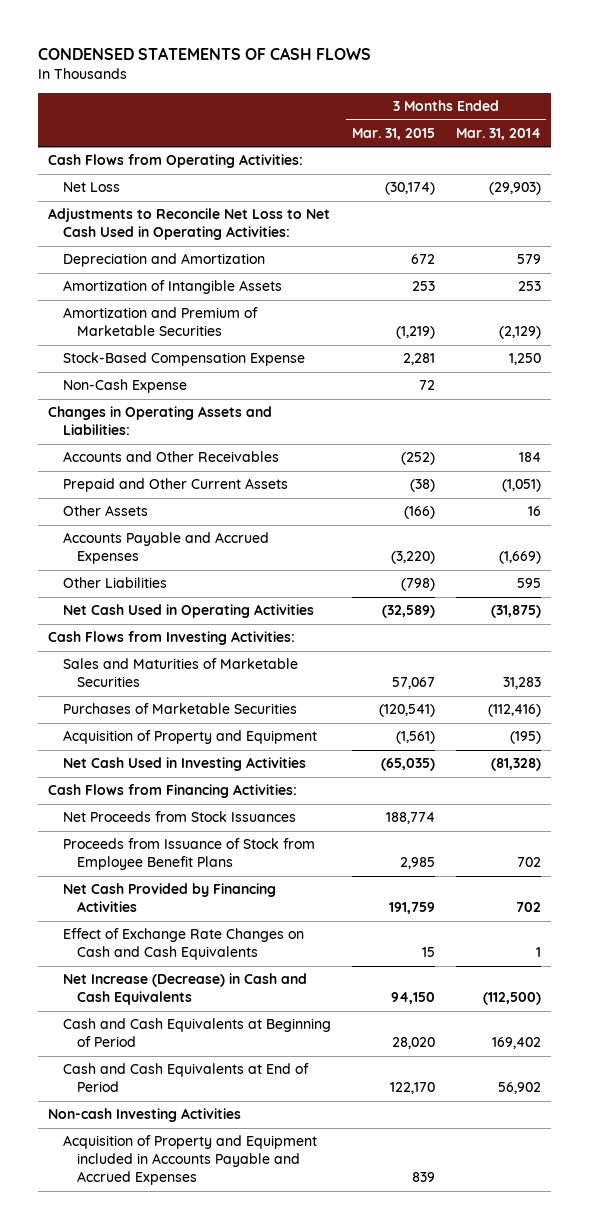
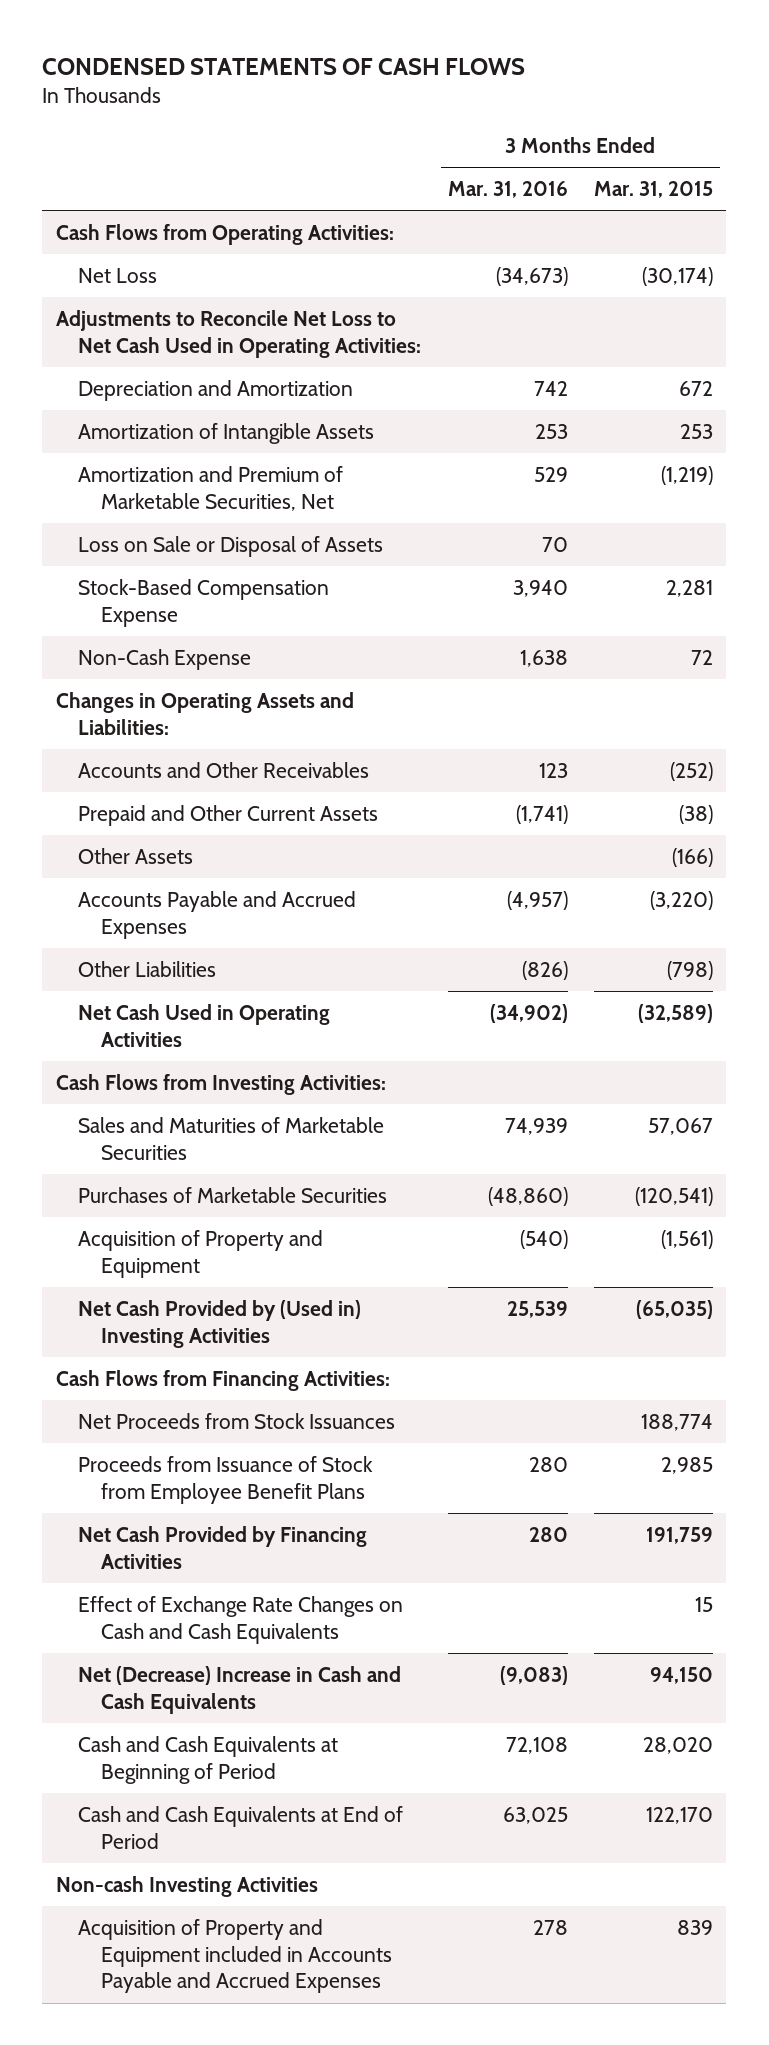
- | 3 Months Ended Mar. 31, 2015 | 3 Months Ended Mar. 31, 2014
+ | 3 Months Ended Mar. 31, 2016 | 3 Months Ended Mar. 31, 2015
- Amortization and Premium of Marketable Securities | (1,219) | (2,129)
+ Amortization and Premium of Marketable Securities, Net | 529 | (1,219)
+ Loss on Sale or Disposal of Assets | 70 |
- Net Cash Used in Investing Activities | (65,035) | (81,328)
+ Net Cash Provided by (Used in) Investing Activities | 25,539 | (65,035)
- Net Increase (Decrease) in Cash and Cash Equivalents | 94,150 | (112,500)
+ Net (Decrease) Increase in Cash and Cash Equivalents | (9,083) | 94,150

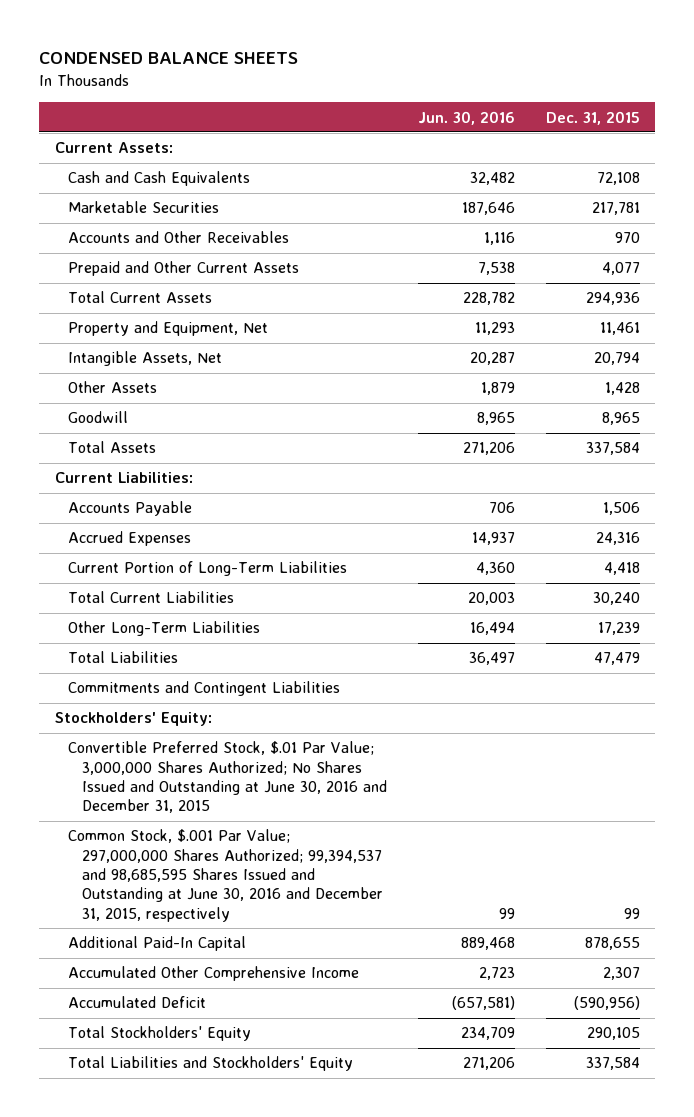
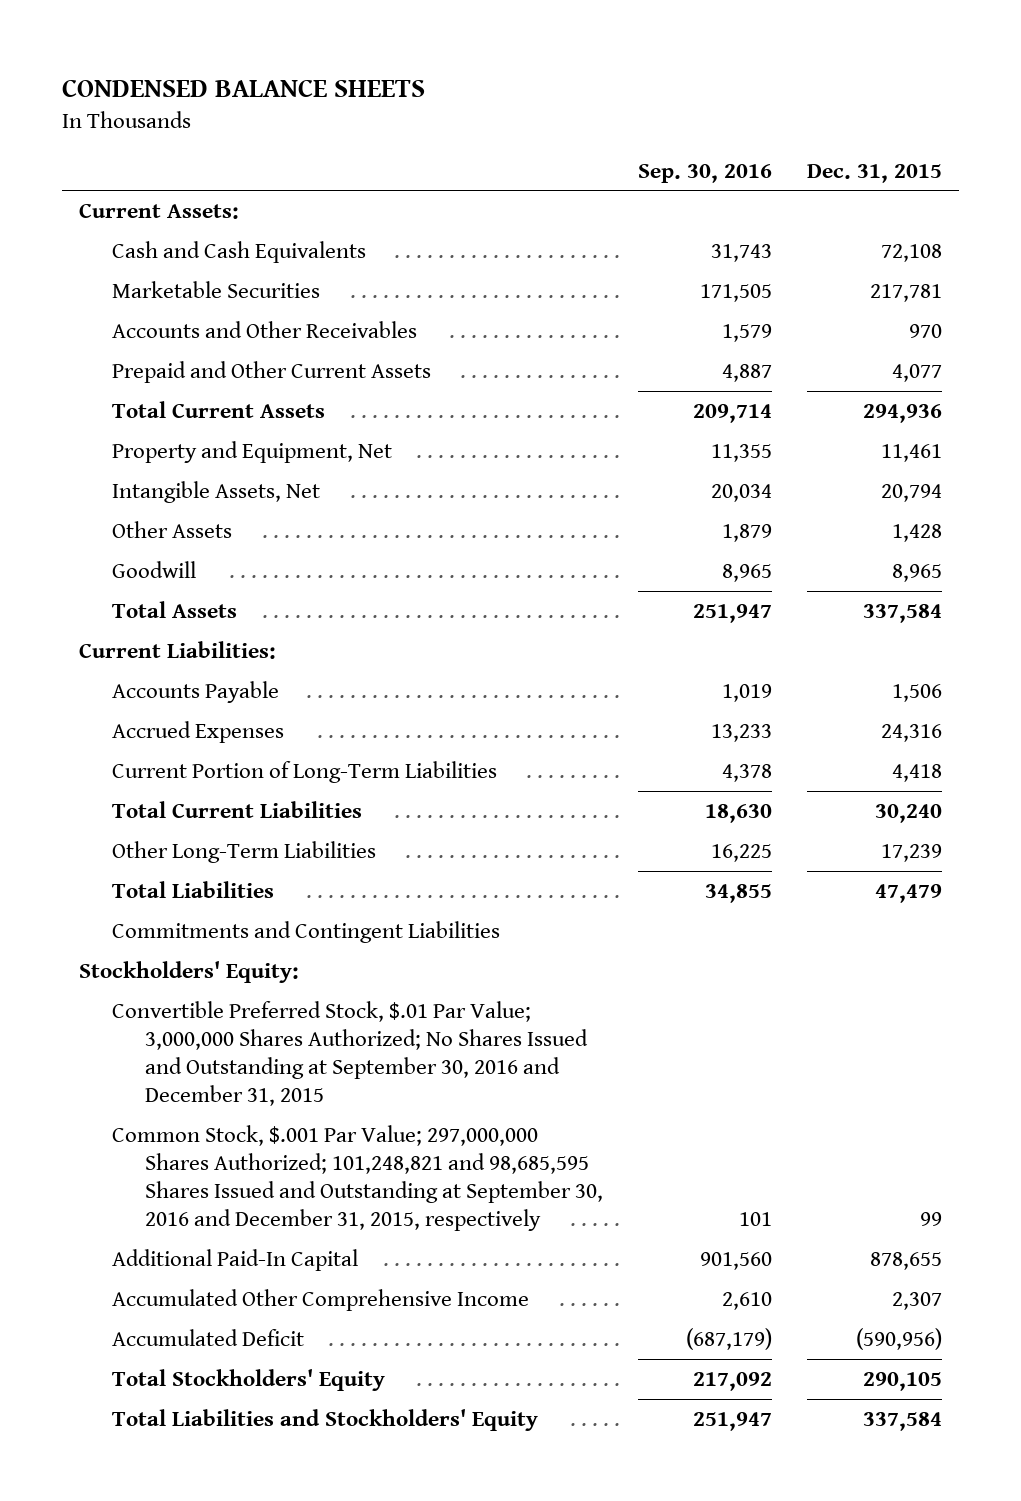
- | Jun. 30, 2016 | Dec. 31, 2015
+ | Sep. 30, 2016 | Dec. 31, 2015
- Convertible Preferred Stock, $.01 Par Value; 3,000,000 Shares Authorized; No Shares Issued and Outstanding at June 30, 2016 and December 31, 2015
- Common Stock, $.001 Par Value; 297,000,000 Shares Authorized; 99,394,537 and 98,685,595 Shares Issued and Outstanding at June 30, 2016 and December 31, 2015, respectively | 99 | 99
+ Convertible Preferred Stock, $.01 Par Value; 3,000,000 Shares Authorized; No Shares Issued and Outstanding at September 30, 2016 and December 31, 2015
+ Common Stock, $.001 Par Value; 297,000,000 Shares Authorized; 101,248,821 and 98,685,595 Shares Issued and Outstanding at September 30, 2016 and December 31, 2015, respectively | 101 | 99

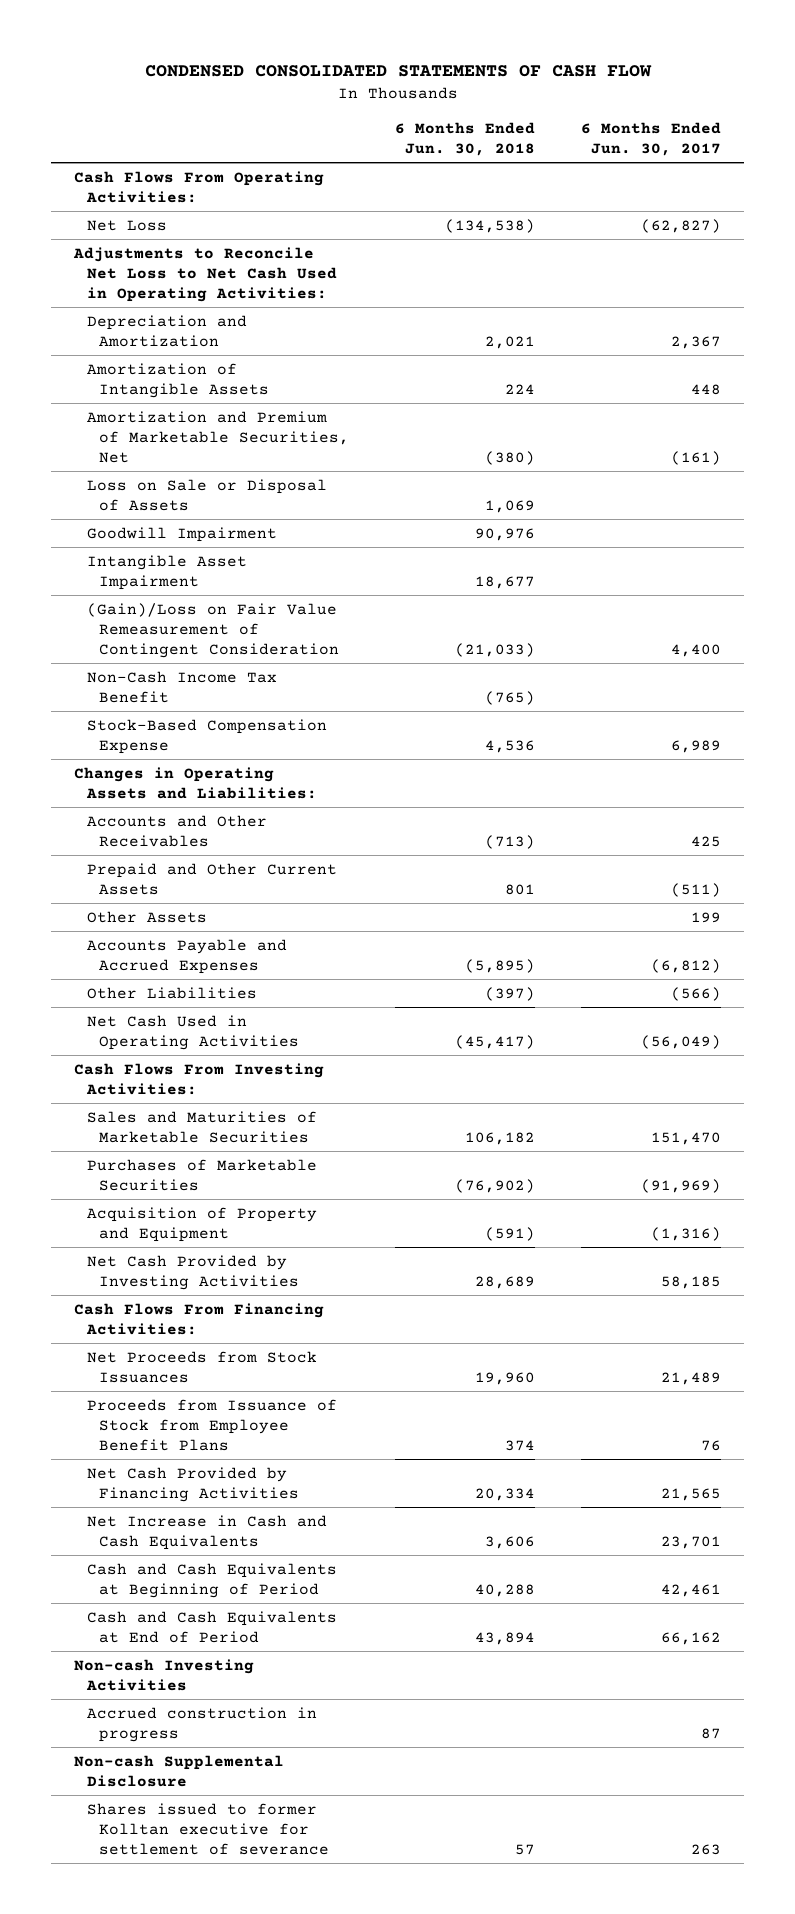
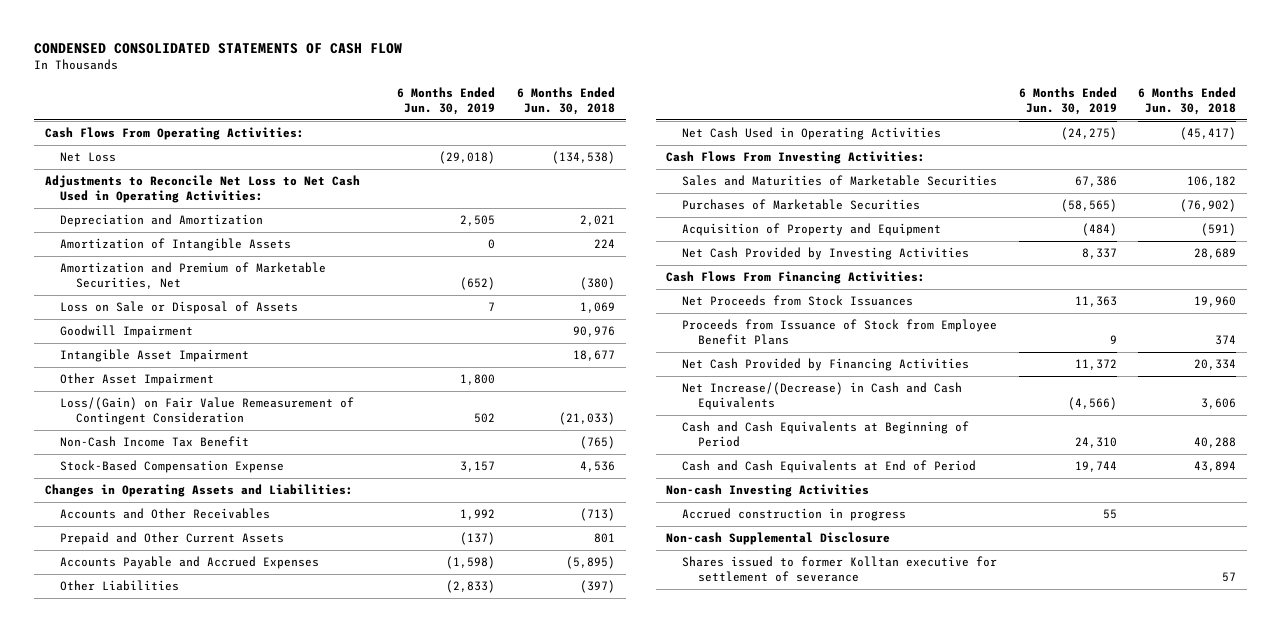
- | 6 Months Ended Jun. 30, 2018 | 6 Months Ended Jun. 30, 2017
+ | 6 Months Ended Jun. 30, 2019 | 6 Months Ended Jun. 30, 2018
- (Gain)/Loss on Fair Value Remeasurement of Contingent Consideration | (21,033) | 4,400
+ Other Asset Impairment | 1,800 |
+ Loss/(Gain) on Fair Value Remeasurement of Contingent Consideration | 502 | (21,033)
- Other Assets | | 199
- Net Increase in Cash and Cash Equivalents | 3,606 | 23,701
+ Net Increase/(Decrease) in Cash and Cash Equivalents | (4,566) | 3,606

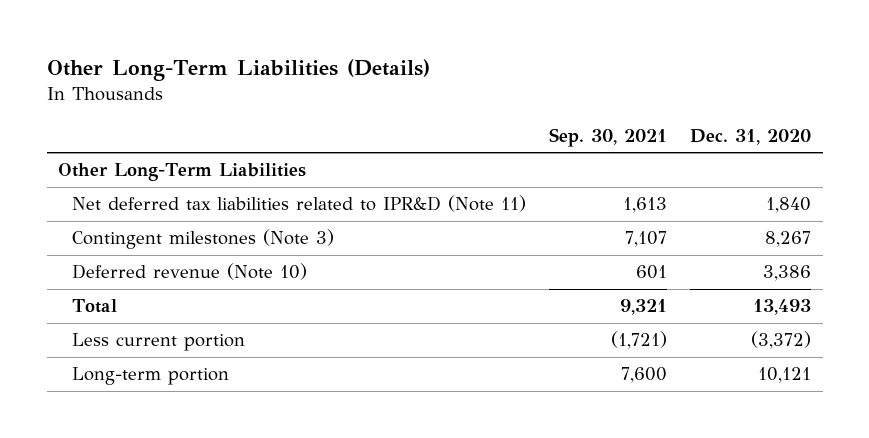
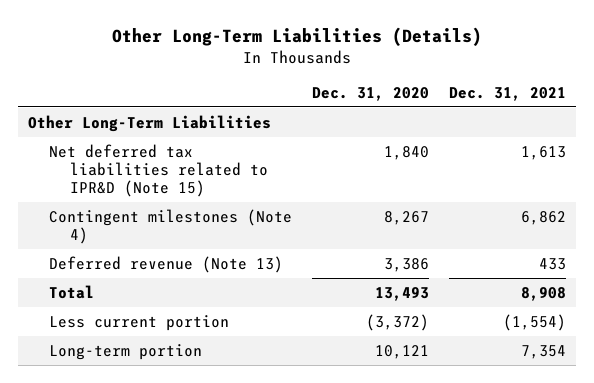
- | Sep. 30, 2021 | Dec. 31, 2020
+ | Dec. 31, 2020 | Dec. 31, 2021
- Net deferred tax liabilities related to IPR&D (Note 11) | 1,613 | 1,840
- Contingent milestones (Note 3) | 7,107 | 8,267
- Deferred revenue (Note 10) | 601 | 3,386
+ Net deferred tax liabilities related to IPR&D (Note 15) | 1,840 | 1,613
+ Contingent milestones (Note 4) | 8,267 | 6,862
+ Deferred revenue (Note 13) | 3,386 | 433

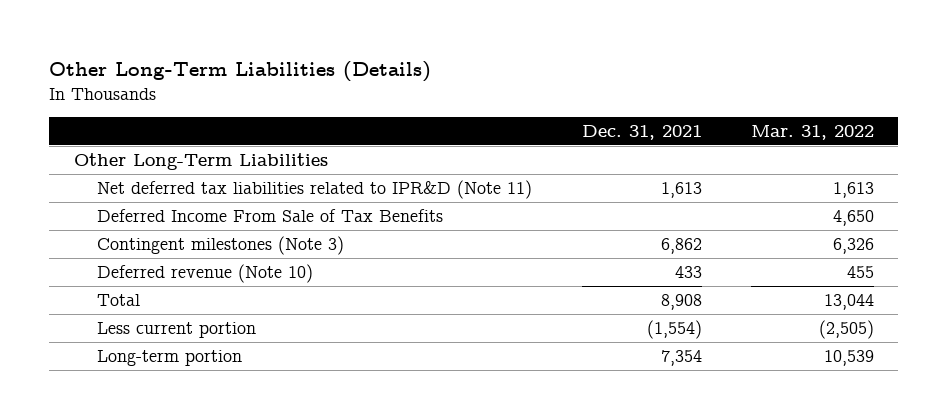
- | Dec. 31, 2020 | Dec. 31, 2021
+ | Dec. 31, 2021 | Mar. 31, 2022
- Net deferred tax liabilities related to IPR&D (Note 15) | 1,840 | 1,613
- Contingent milestones (Note 4) | 8,267 | 6,862
- Deferred revenue (Note 13) | 3,386 | 433
+ Net deferred tax liabilities related to IPR&D (Note 11) | 1,613 | 1,613
+ Deferred Income From Sale of Tax Benefits | | 4,650
+ Contingent milestones (Note 3) | 6,862 | 6,326
+ Deferred revenue (Note 10) | 433 | 455

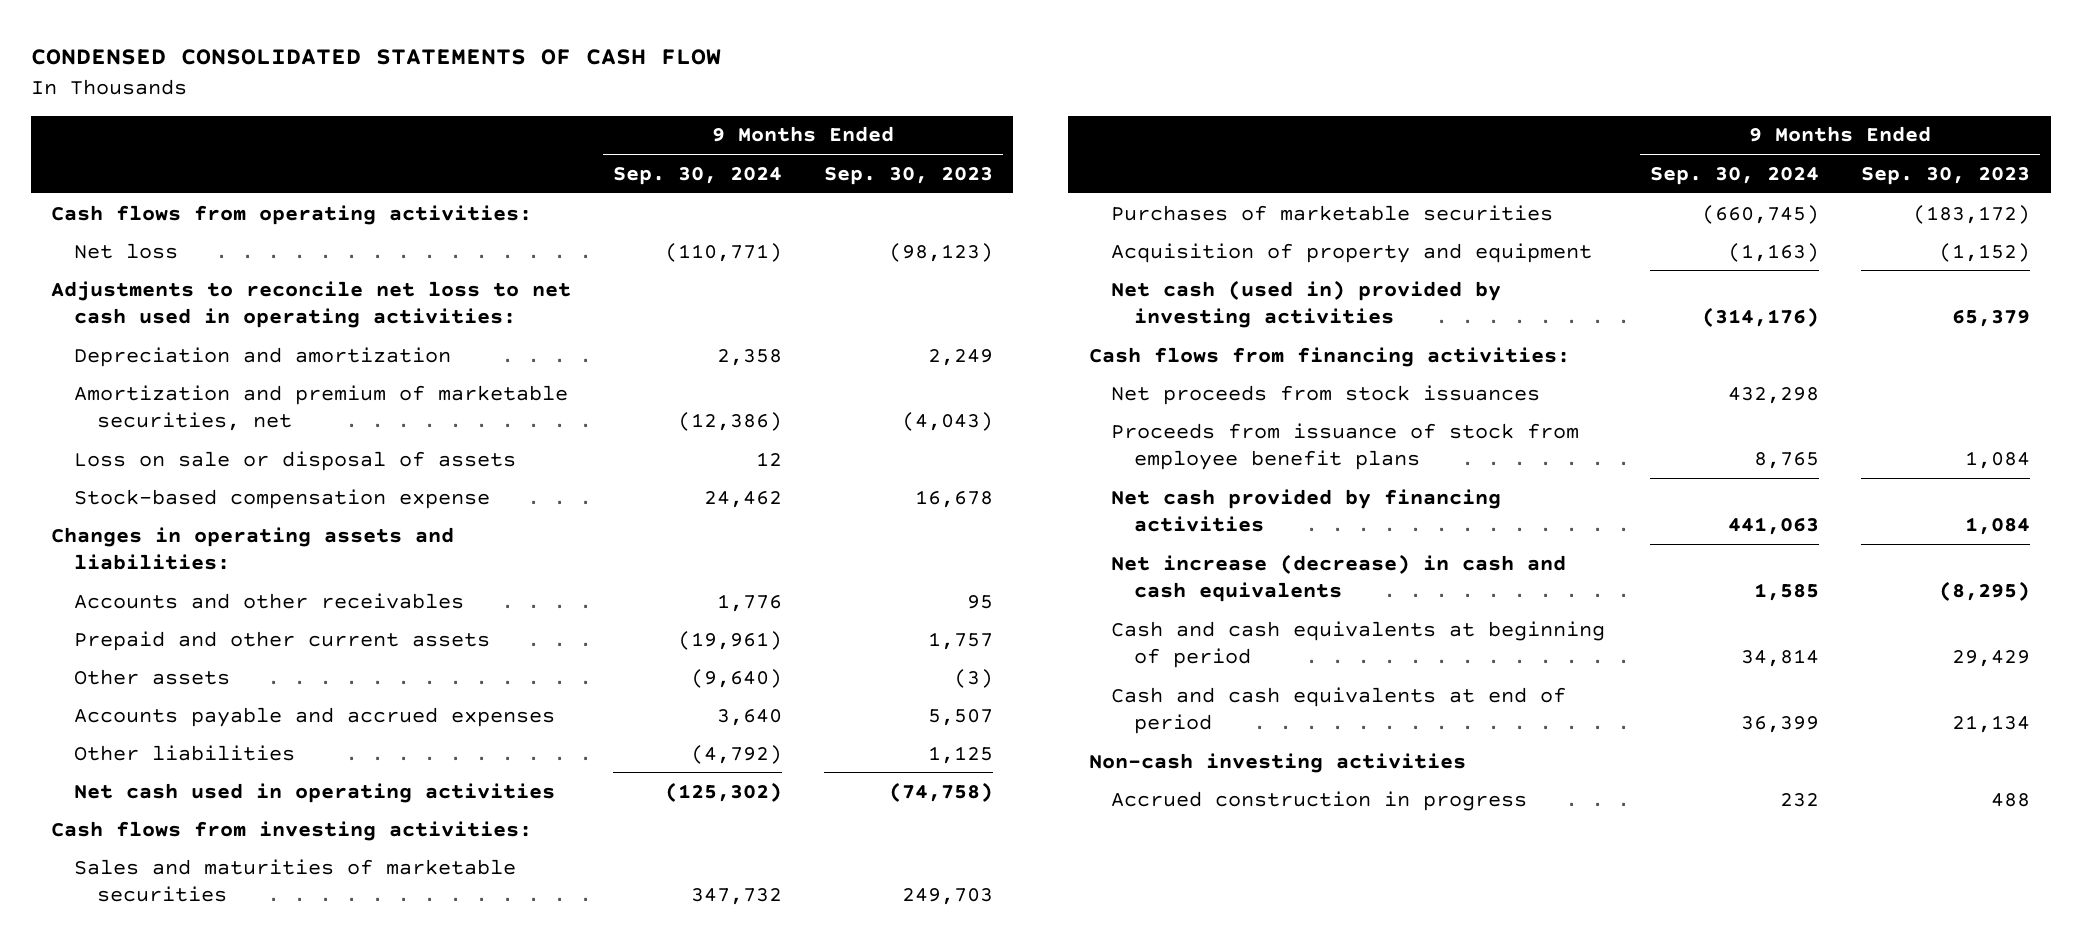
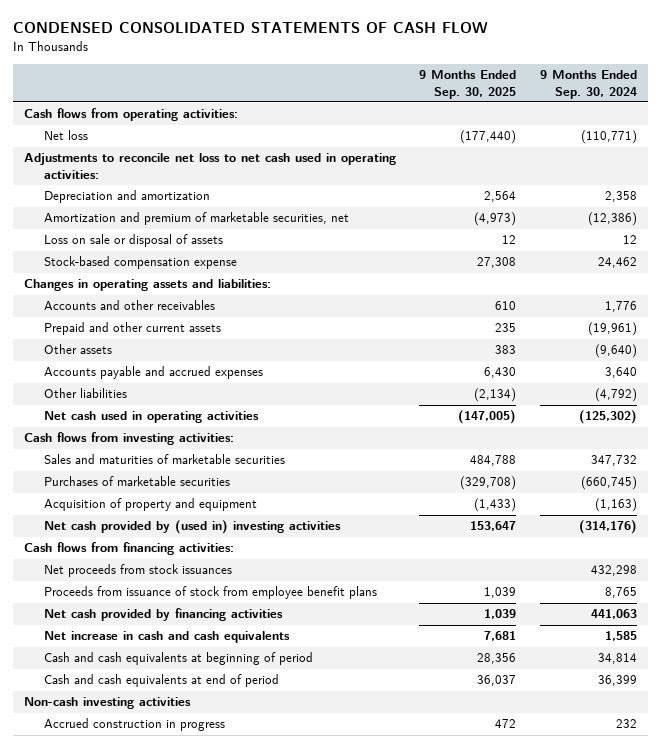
- | 9 Months Ended Sep. 30, 2024 | 9 Months Ended Sep. 30, 2023
+ | 9 Months Ended Sep. 30, 2025 | 9 Months Ended Sep. 30, 2024
- Net cash (used in) provided by investing activities | (314,176) | 65,379
+ Net cash provided by (used in) investing activities | 153,647 | (314,176)
- Net increase (decrease) in cash and cash equivalents | 1,585 | (8,295)
+ Net increase in cash and cash equivalents | 7,681 | 1,585

